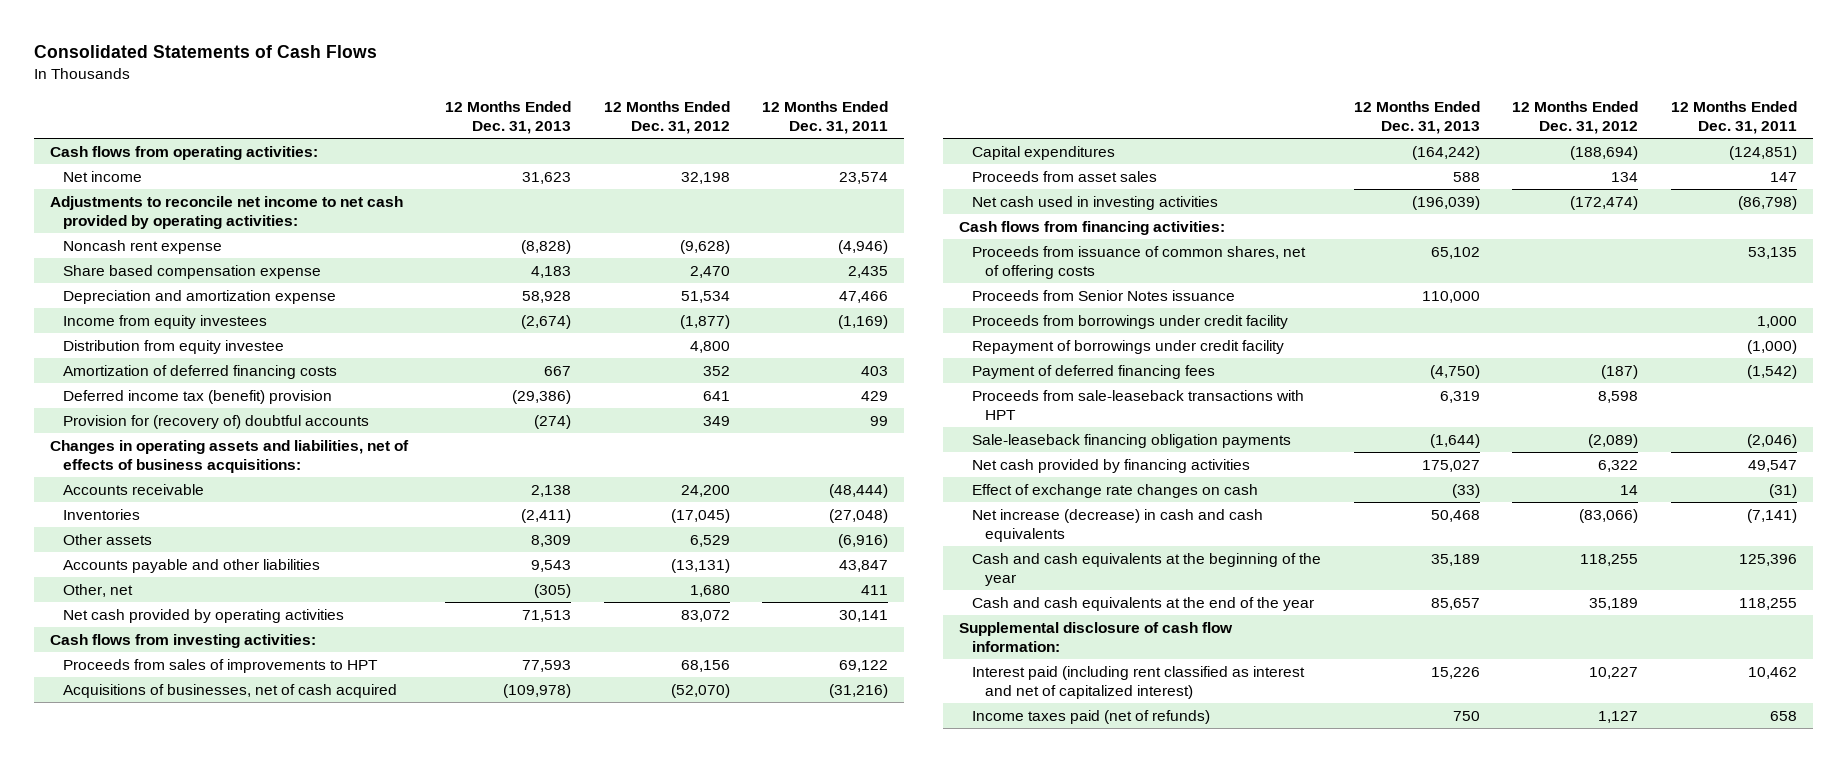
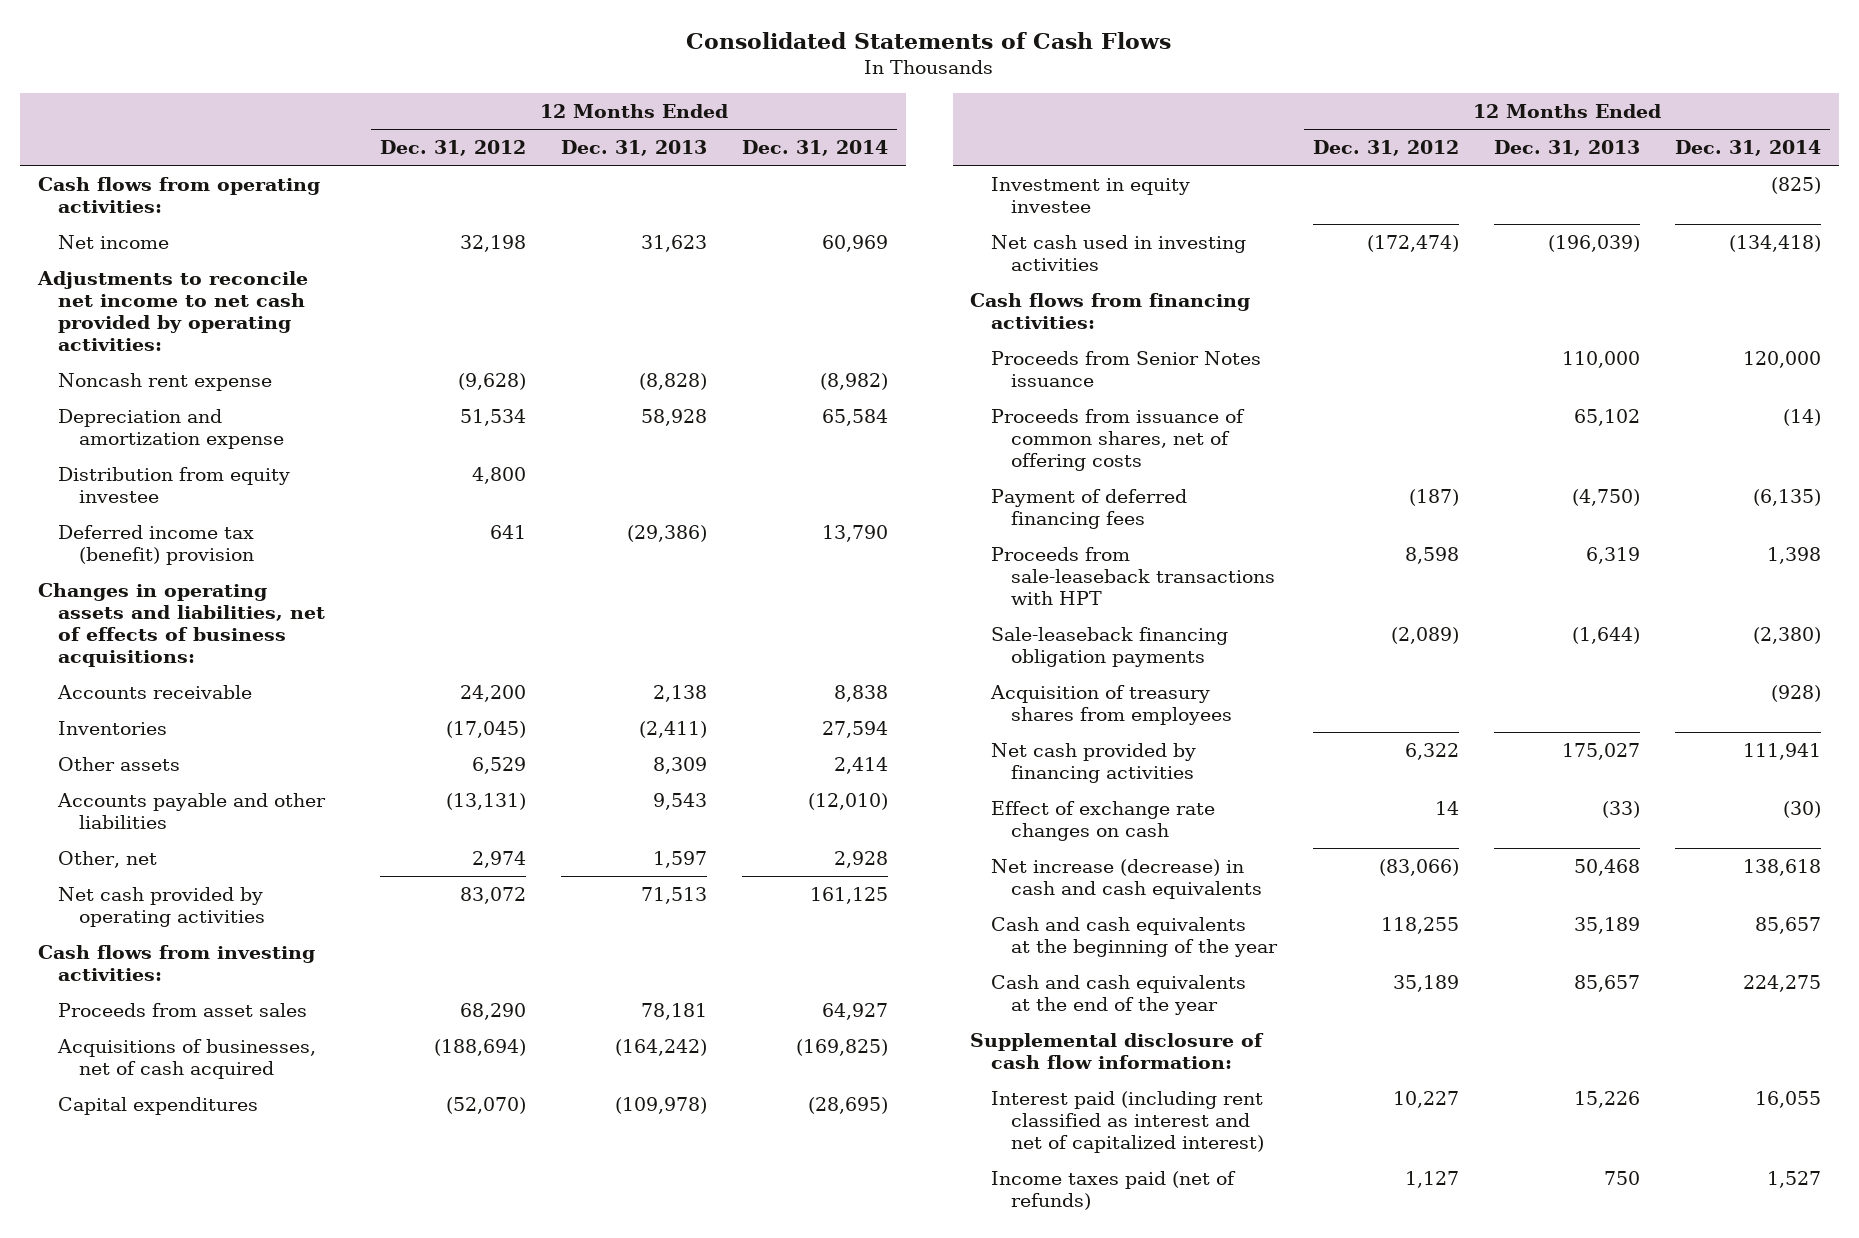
- | 12 Months Ended Dec. 31, 2013 | 12 Months Ended Dec. 31, 2012 | 12 Months Ended Dec. 31, 2011
+ | 12 Months Ended Dec. 31, 2012 | 12 Months Ended Dec. 31, 2013 | 12 Months Ended Dec. 31, 2014
- Share based compensation expense | 4,183 | 2,470 | 2,435
- Income from equity investees | (2,674) | (1,877) | (1,169)
- Amortization of deferred financing costs | 667 | 352 | 403
- Provision for (recovery of) doubtful accounts | (274) | 349 | 99
- Other, net | (305) | 1,680 | 411
+ Other, net | 2,974 | 1,597 | 2,928
- Proceeds from sales of improvements to HPT | 77,593 | 68,156 | 69,122
- Acquisitions of businesses, net of cash acquired | (109,978) | (52,070) | (31,216)
- Capital expenditures | (164,242) | (188,694) | (124,851)
- Proceeds from asset sales | 588 | 134 | 147
+ Proceeds from asset sales | 68,290 | 78,181 | 64,927
+ Acquisitions of businesses, net of cash acquired | (188,694) | (164,242) | (169,825)
+ Capital expenditures | (52,070) | (109,978) | (28,695)
+ Investment in equity investee | | | (825)
- Proceeds from borrowings under credit facility | | | 1,000
- Repayment of borrowings under credit facility | | | (1,000)
moved down: Proceeds from issuance of common shares, net of offering costs | | 65,102 | (14)
+ Acquisition of treasury shares from employees | | | (928)

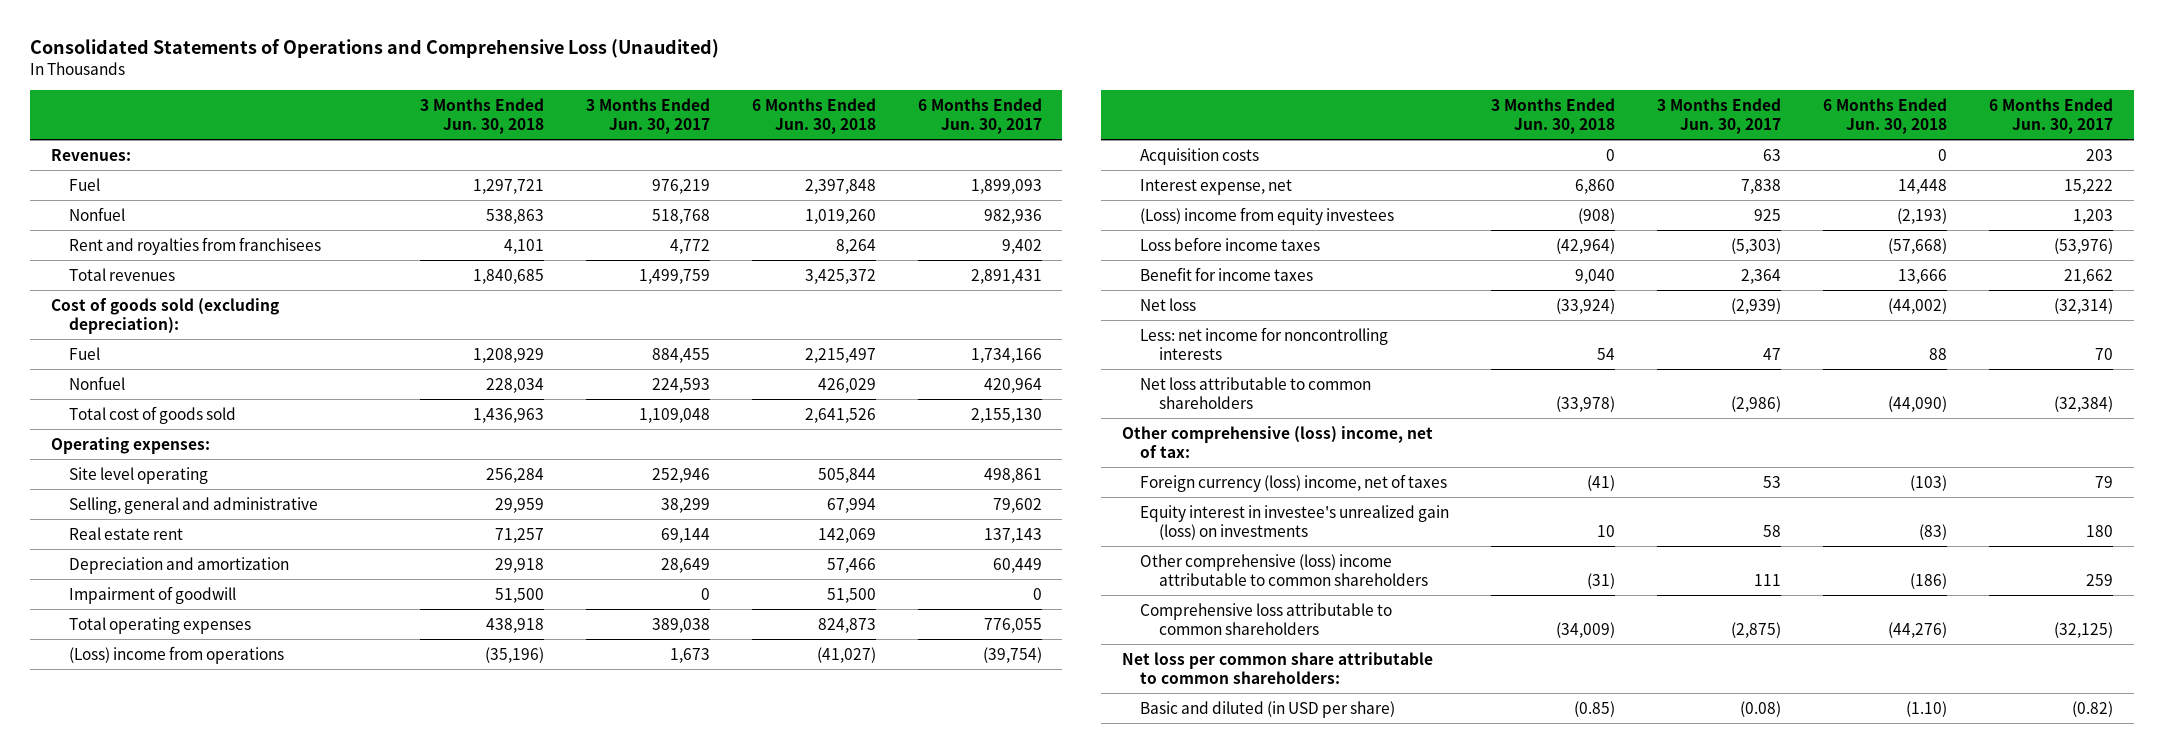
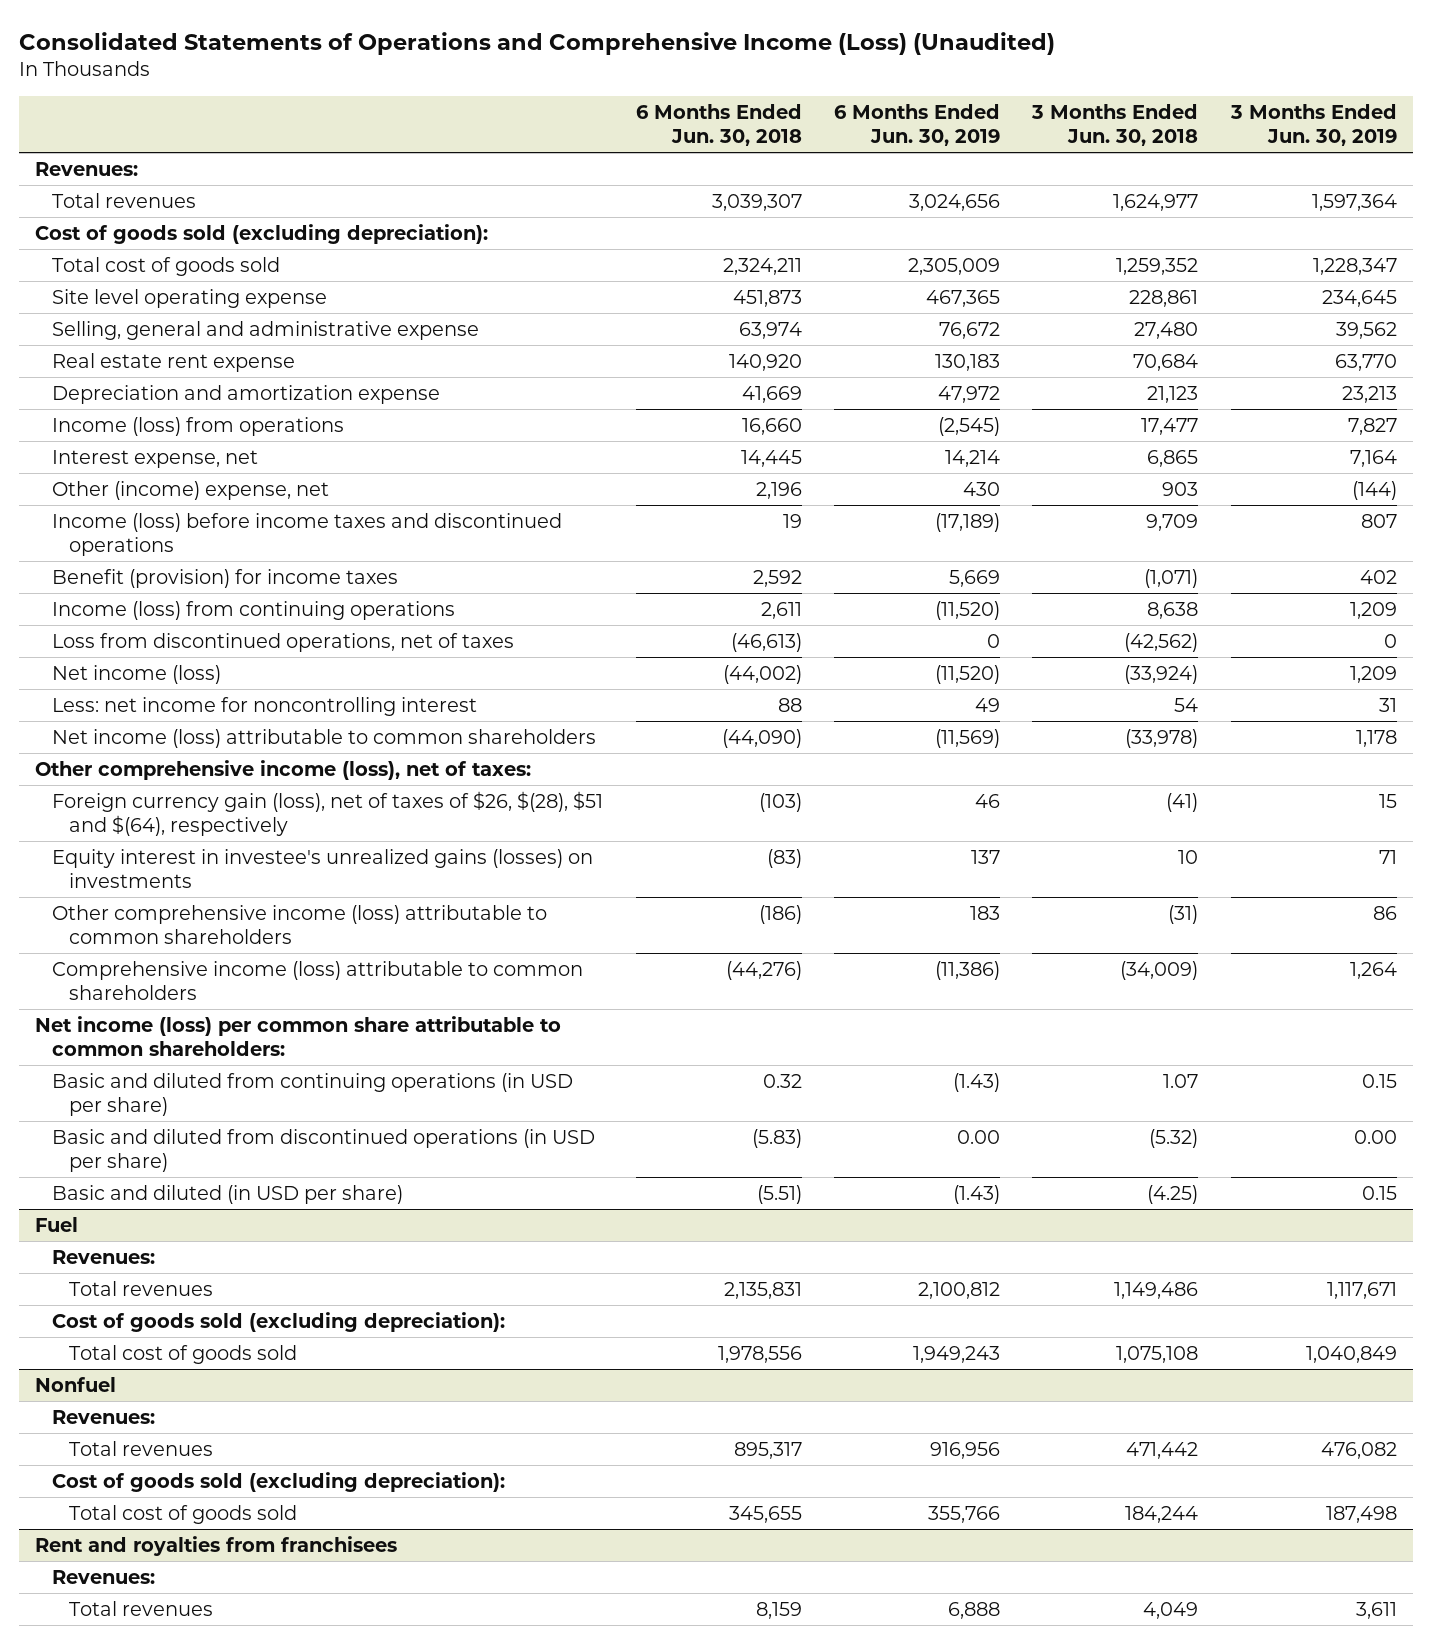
- Consolidated Statements of Operations and Comprehensive Loss (Unaudited)
+ Consolidated Statements of Operations and Comprehensive Income (Loss) (Unaudited)
- | 3 Months Ended Jun. 30, 2018 | 3 Months Ended Jun. 30, 2017 | 6 Months Ended Jun. 30, 2018 | 6 Months Ended Jun. 30, 2017
+ | 6 Months Ended Jun. 30, 2018 | 6 Months Ended Jun. 30, 2019 | 3 Months Ended Jun. 30, 2018 | 3 Months Ended Jun. 30, 2019
- Fuel | 1,297,721 | 976,219 | 2,397,848 | 1,899,093
- Nonfuel | 538,863 | 518,768 | 1,019,260 | 982,936
- Rent and royalties from franchisees | 4,101 | 4,772 | 8,264 | 9,402
- Total revenues | 1,840,685 | 1,499,759 | 3,425,372 | 2,891,431
+ Total revenues | 3,039,307 | 3,024,656 | 1,624,977 | 1,597,364
- Fuel | 1,208,929 | 884,455 | 2,215,497 | 1,734,166
- Nonfuel | 228,034 | 224,593 | 426,029 | 420,964
- Total cost of goods sold | 1,436,963 | 1,109,048 | 2,641,526 | 2,155,130
- Operating expenses:
- Site level operating | 256,284 | 252,946 | 505,844 | 498,861
- Selling, general and administrative | 29,959 | 38,299 | 67,994 | 79,602
- Real estate rent | 71,257 | 69,144 | 142,069 | 137,143
- Depreciation and amortization | 29,918 | 28,649 | 57,466 | 60,449
- Impairment of goodwill | 51,500 | 0 | 51,500 | 0
- Total operating expenses | 438,918 | 389,038 | 824,873 | 776,055
- (Loss) income from operations | (35,196) | 1,673 | (41,027) | (39,754)
- Acquisition costs | 0 | 63 | 0 | 203
- Interest expense, net | 6,860 | 7,838 | 14,448 | 15,222
- (Loss) income from equity investees | (908) | 925 | (2,193) | 1,203
- Loss before income taxes | (42,964) | (5,303) | (57,668) | (53,976)
- Benefit for income taxes | 9,040 | 2,364 | 13,666 | 21,662
- Net loss | (33,924) | (2,939) | (44,002) | (32,314)
- Less: net income for noncontrolling interests | 54 | 47 | 88 | 70
- Net loss attributable to common shareholders | (33,978) | (2,986) | (44,090) | (32,384)
- Other comprehensive (loss) income, net of tax:
- Foreign currency (loss) income, net of taxes | (41) | 53 | (103) | 79
- Equity interest in investee's unrealized gain (loss) on investments | 10 | 58 | (83) | 180
- Other comprehensive (loss) income attributable to common shareholders | (31) | 111 | (186) | 259
- Comprehensive loss attributable to common shareholders | (34,009) | (2,875) | (44,276) | (32,125)
- Net loss per common share attributable to common shareholders:
- Basic and diluted (in USD per share) | (0.85) | (0.08) | (1.10) | (0.82)
+ Total cost of goods sold | 2,324,211 | 2,305,009 | 1,259,352 | 1,228,347
+ Site level operating expense | 451,873 | 467,365 | 228,861 | 234,645
+ Selling, general and administrative expense | 63,974 | 76,672 | 27,480 | 39,562
+ Real estate rent expense | 140,920 | 130,183 | 70,684 | 63,770
+ Depreciation and amortization expense | 41,669 | 47,972 | 21,123 | 23,213
+ Income (loss) from operations | 16,660 | (2,545) | 17,477 | 7,827
+ Interest expense, net | 14,445 | 14,214 | 6,865 | 7,164
+ Other (income) expense, net | 2,196 | 430 | 903 | (144)
+ Income (loss) before income taxes and discontinued operations | 19 | (17,189) | 9,709 | 807
+ Benefit (provision) for income taxes | 2,592 | 5,669 | (1,071) | 402
+ Income (loss) from continuing operations | 2,611 | (11,520) | 8,638 | 1,209
+ Loss from discontinued operations, net of taxes | (46,613) | 0 | (42,562) | 0
+ Net income (loss) | (44,002) | (11,520) | (33,924) | 1,209
+ Less: net income for noncontrolling interest | 88 | 49 | 54 | 31
+ Net income (loss) attributable to common shareholders | (44,090) | (11,569) | (33,978) | 1,178
+ Other comprehensive income (loss), net of taxes:
+ Foreign currency gain (loss), net of taxes of $26, $(28), $51 and $(64), respectively | (103) | 46 | (41) | 15
+ Equity interest in investee's unrealized gains (losses) on investments | (83) | 137 | 10 | 71
+ Other comprehensive income (loss) attributable to common shareholders | (186) | 183 | (31) | 86
+ Comprehensive income (loss) attributable to common shareholders | (44,276) | (11,386) | (34,009) | 1,264
+ Net income (loss) per common share attributable to common shareholders:
+ Basic and diluted from continuing operations (in USD per share) | 0.32 | (1.43) | 1.07 | 0.15
+ Basic and diluted from discontinued operations (in USD per share) | (5.83) | 0.00 | (5.32) | 0.00
+ Basic and diluted (in USD per share) | (5.51) | (1.43) | (4.25) | 0.15
+ Fuel
+ Revenues:
+ Total revenues | 2,135,831 | 2,100,812 | 1,149,486 | 1,117,671
+ Cost of goods sold (excluding depreciation):
+ Total cost of goods sold | 1,978,556 | 1,949,243 | 1,075,108 | 1,040,849
+ Nonfuel
+ Revenues:
+ Total revenues | 895,317 | 916,956 | 471,442 | 476,082
+ Cost of goods sold (excluding depreciation):
+ Total cost of goods sold | 345,655 | 355,766 | 184,244 | 187,498
+ Rent and royalties from franchisees
+ Revenues:
+ Total revenues | 8,159 | 6,888 | 4,049 | 3,611

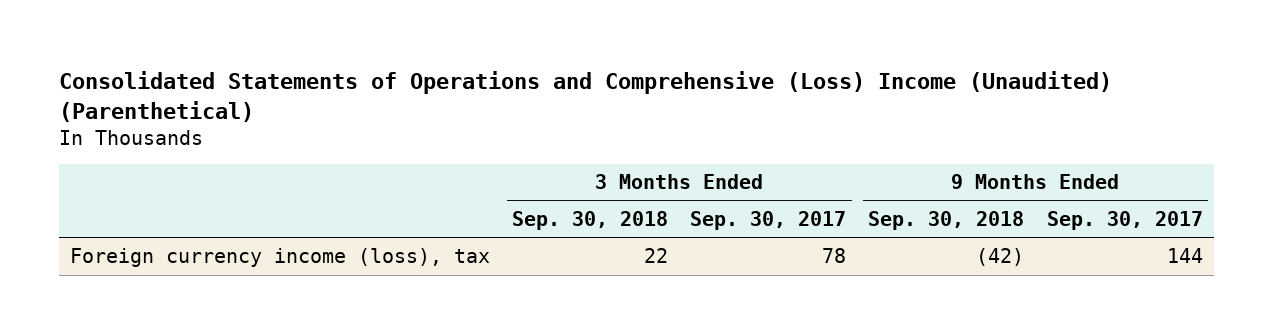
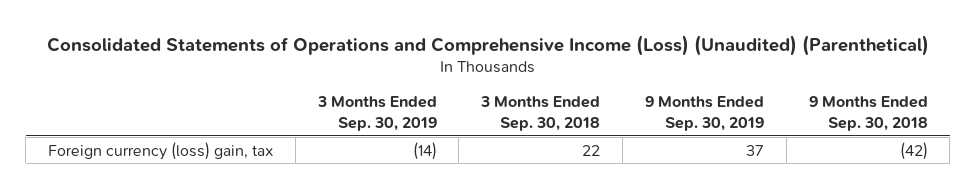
- Consolidated Statements of Operations and Comprehensive (Loss) Income (Unaudited) (Parenthetical)
+ Consolidated Statements of Operations and Comprehensive Income (Loss) (Unaudited) (Parenthetical)
- | 3 Months Ended Sep. 30, 2018 | 3 Months Ended Sep. 30, 2017 | 9 Months Ended Sep. 30, 2018 | 9 Months Ended Sep. 30, 2017
+ | 3 Months Ended Sep. 30, 2019 | 3 Months Ended Sep. 30, 2018 | 9 Months Ended Sep. 30, 2019 | 9 Months Ended Sep. 30, 2018
- Foreign currency income (loss), tax | 22 | 78 | (42) | 144
+ Foreign currency (loss) gain, tax | (14) | 22 | 37 | (42)

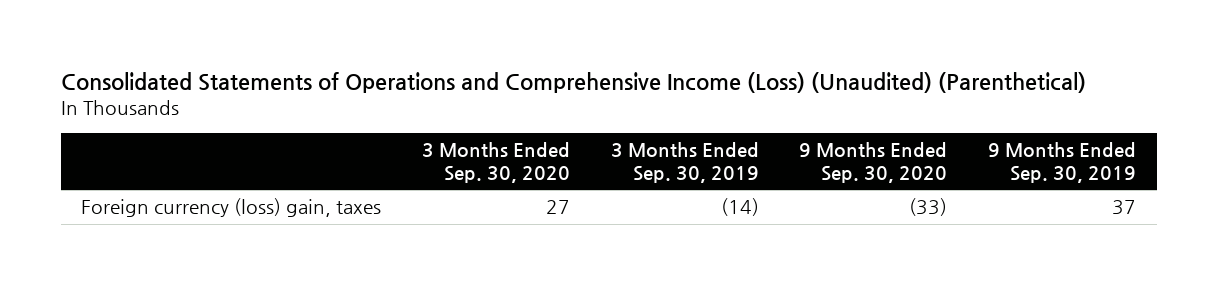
- | 3 Months Ended Sep. 30, 2019 | 3 Months Ended Sep. 30, 2018 | 9 Months Ended Sep. 30, 2019 | 9 Months Ended Sep. 30, 2018
+ | 3 Months Ended Sep. 30, 2020 | 3 Months Ended Sep. 30, 2019 | 9 Months Ended Sep. 30, 2020 | 9 Months Ended Sep. 30, 2019
- Foreign currency (loss) gain, tax | (14) | 22 | 37 | (42)
+ Foreign currency (loss) gain, taxes | 27 | (14) | (33) | 37

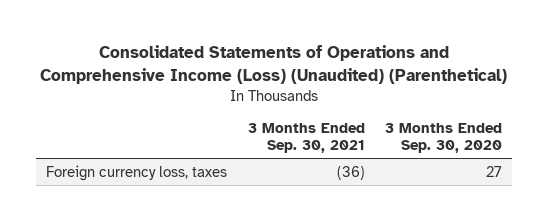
- | 3 Months Ended Sep. 30, 2020 | 3 Months Ended Sep. 30, 2019 | 9 Months Ended Sep. 30, 2020 | 9 Months Ended Sep. 30, 2019
+ | 3 Months Ended Sep. 30, 2021 | 3 Months Ended Sep. 30, 2020
- Foreign currency (loss) gain, taxes | 27 | (14) | (33) | 37
+ Foreign currency loss, taxes | (36) | 27

